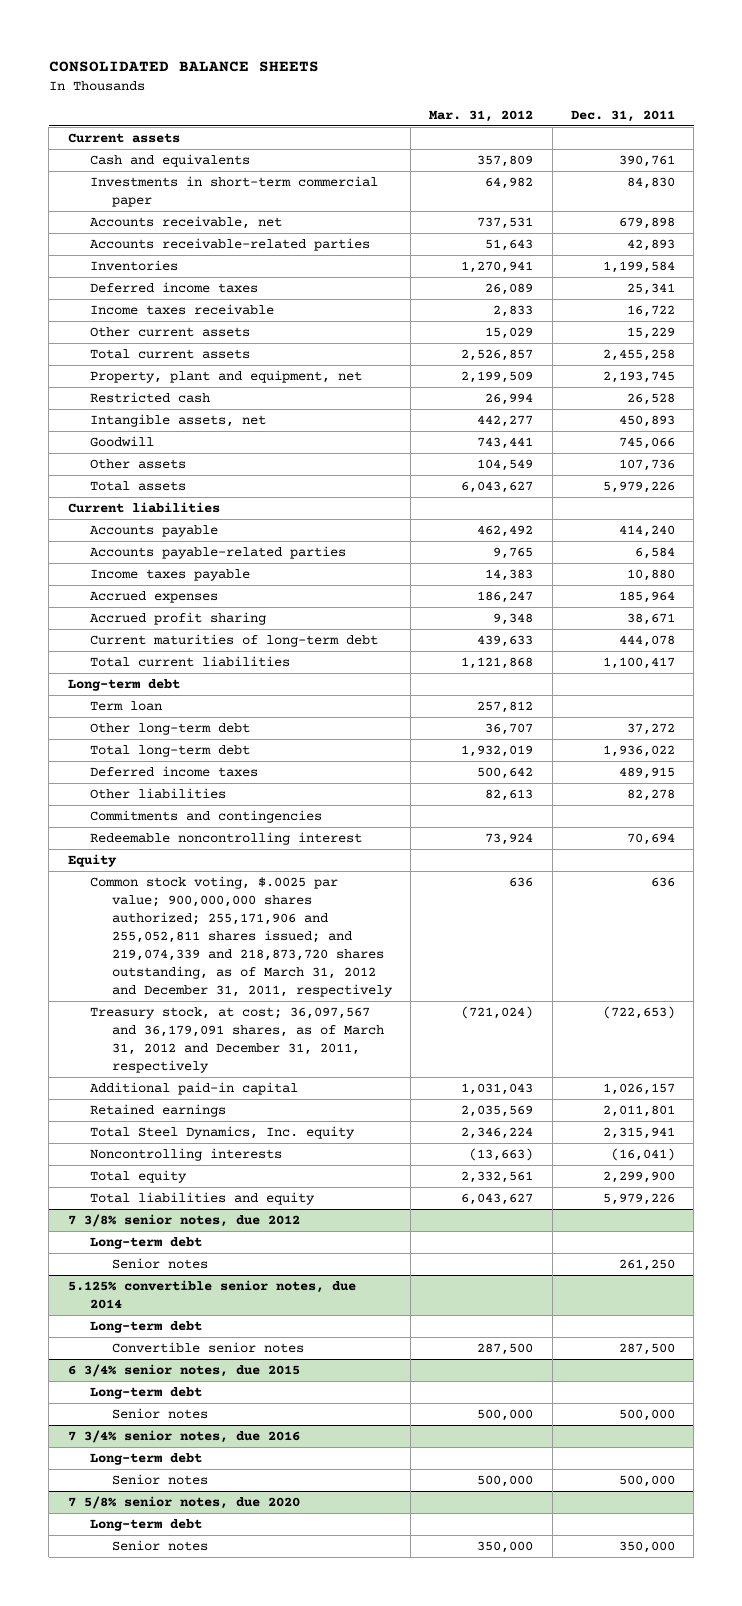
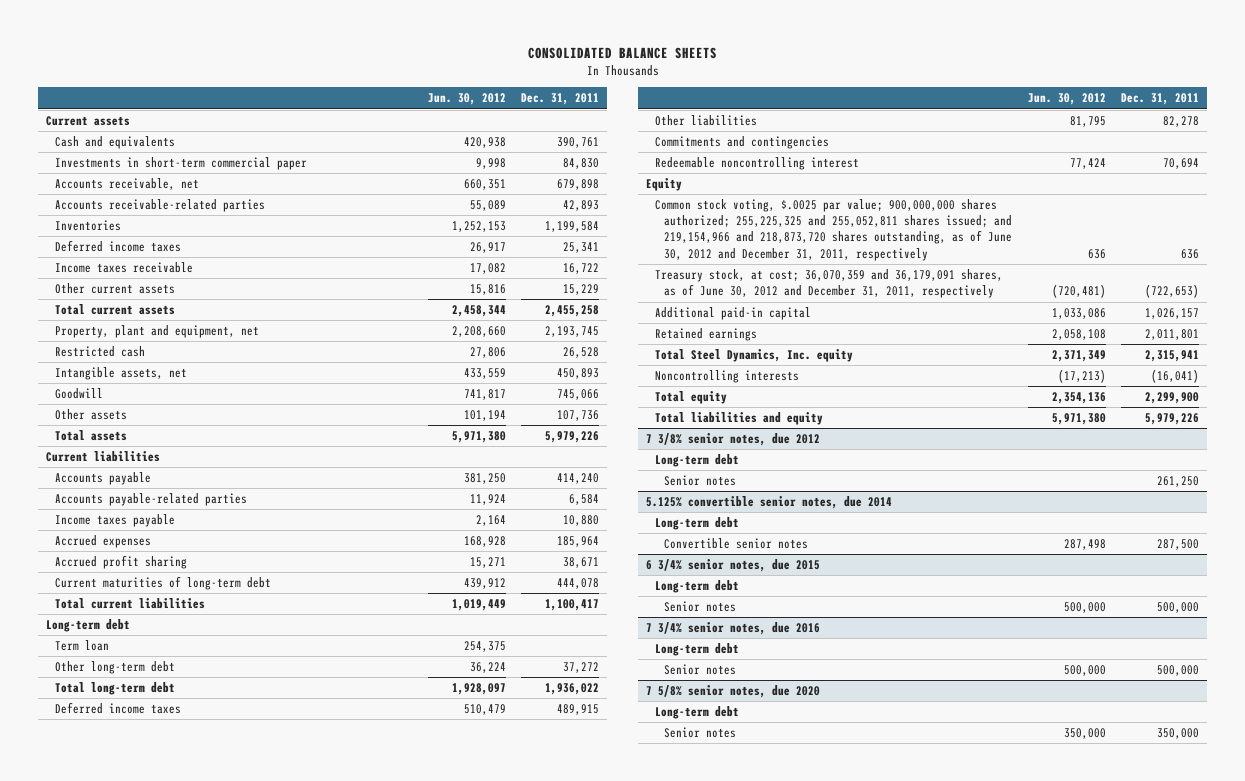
- | Mar. 31, 2012 | Dec. 31, 2011
+ | Jun. 30, 2012 | Dec. 31, 2011
- Common stock voting, $.0025 par value; 900,000,000 shares authorized; 255,171,906 and 255,052,811 shares issued; and 219,074,339 and 218,873,720 shares outstanding, as of March 31, 2012 and December 31, 2011, respectively | 636 | 636
- Treasury stock, at cost; 36,097,567 and 36,179,091 shares, as of March 31, 2012 and December 31, 2011, respectively | (721,024) | (722,653)
+ Common stock voting, $.0025 par value; 900,000,000 shares authorized; 255,225,325 and 255,052,811 shares issued; and 219,154,966 and 218,873,720 shares outstanding, as of June 30, 2012 and December 31, 2011, respectively | 636 | 636
+ Treasury stock, at cost; 36,070,359 and 36,179,091 shares, as of June 30, 2012 and December 31, 2011, respectively | (720,481) | (722,653)

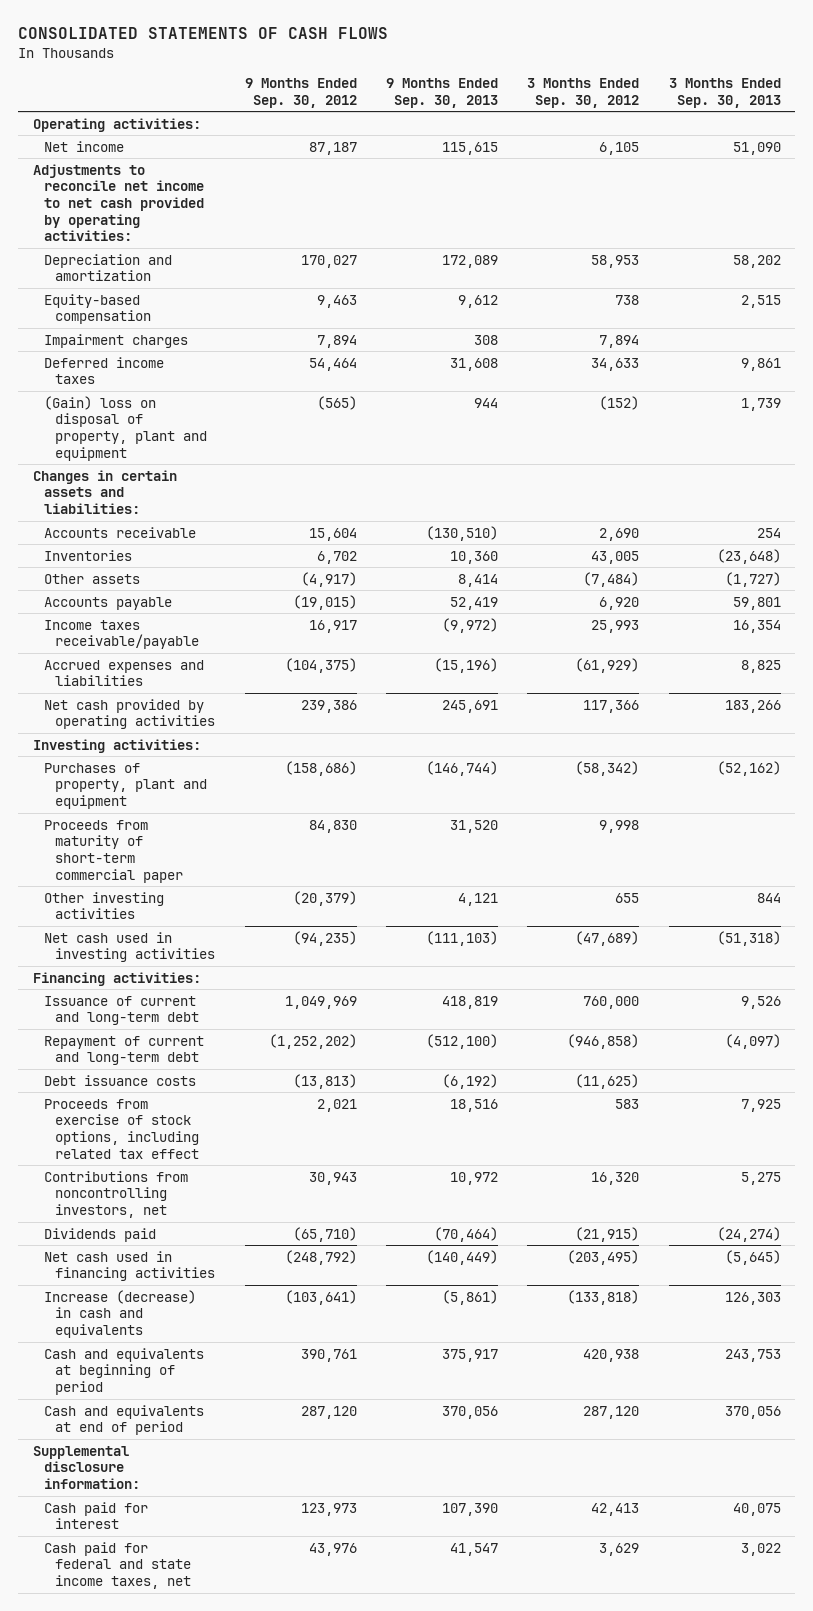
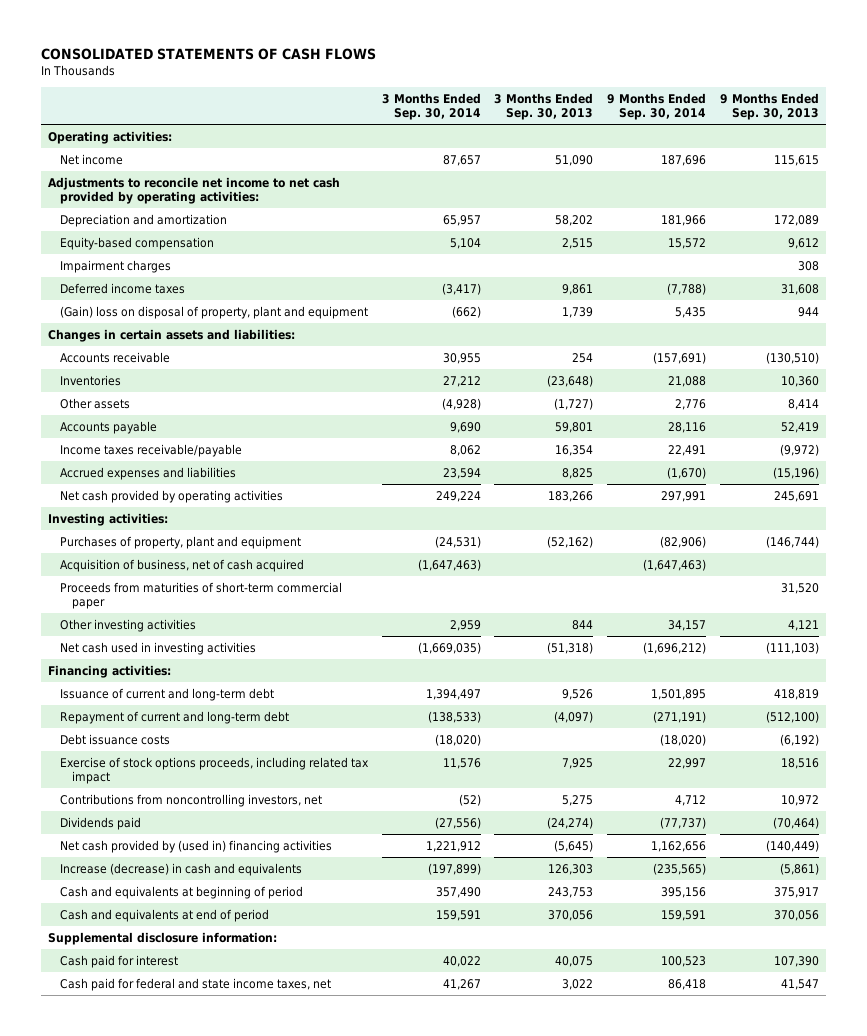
- | 9 Months Ended Sep. 30, 2012 | 9 Months Ended Sep. 30, 2013 | 3 Months Ended Sep. 30, 2012 | 3 Months Ended Sep. 30, 2013
+ | 3 Months Ended Sep. 30, 2014 | 3 Months Ended Sep. 30, 2013 | 9 Months Ended Sep. 30, 2014 | 9 Months Ended Sep. 30, 2013
- Proceeds from maturity of short-term commercial paper | 84,830 | 31,520 | 9,998 |
+ Acquisition of business, net of cash acquired | (1,647,463) | | (1,647,463) |
+ Proceeds from maturities of short-term commercial paper | | | | 31,520
- Proceeds from exercise of stock options, including related tax effect | 2,021 | 18,516 | 583 | 7,925
+ Exercise of stock options proceeds, including related tax impact | 11,576 | 7,925 | 22,997 | 18,516
- Net cash used in financing activities | (248,792) | (140,449) | (203,495) | (5,645)
+ Net cash provided by (used in) financing activities | 1,221,912 | (5,645) | 1,162,656 | (140,449)

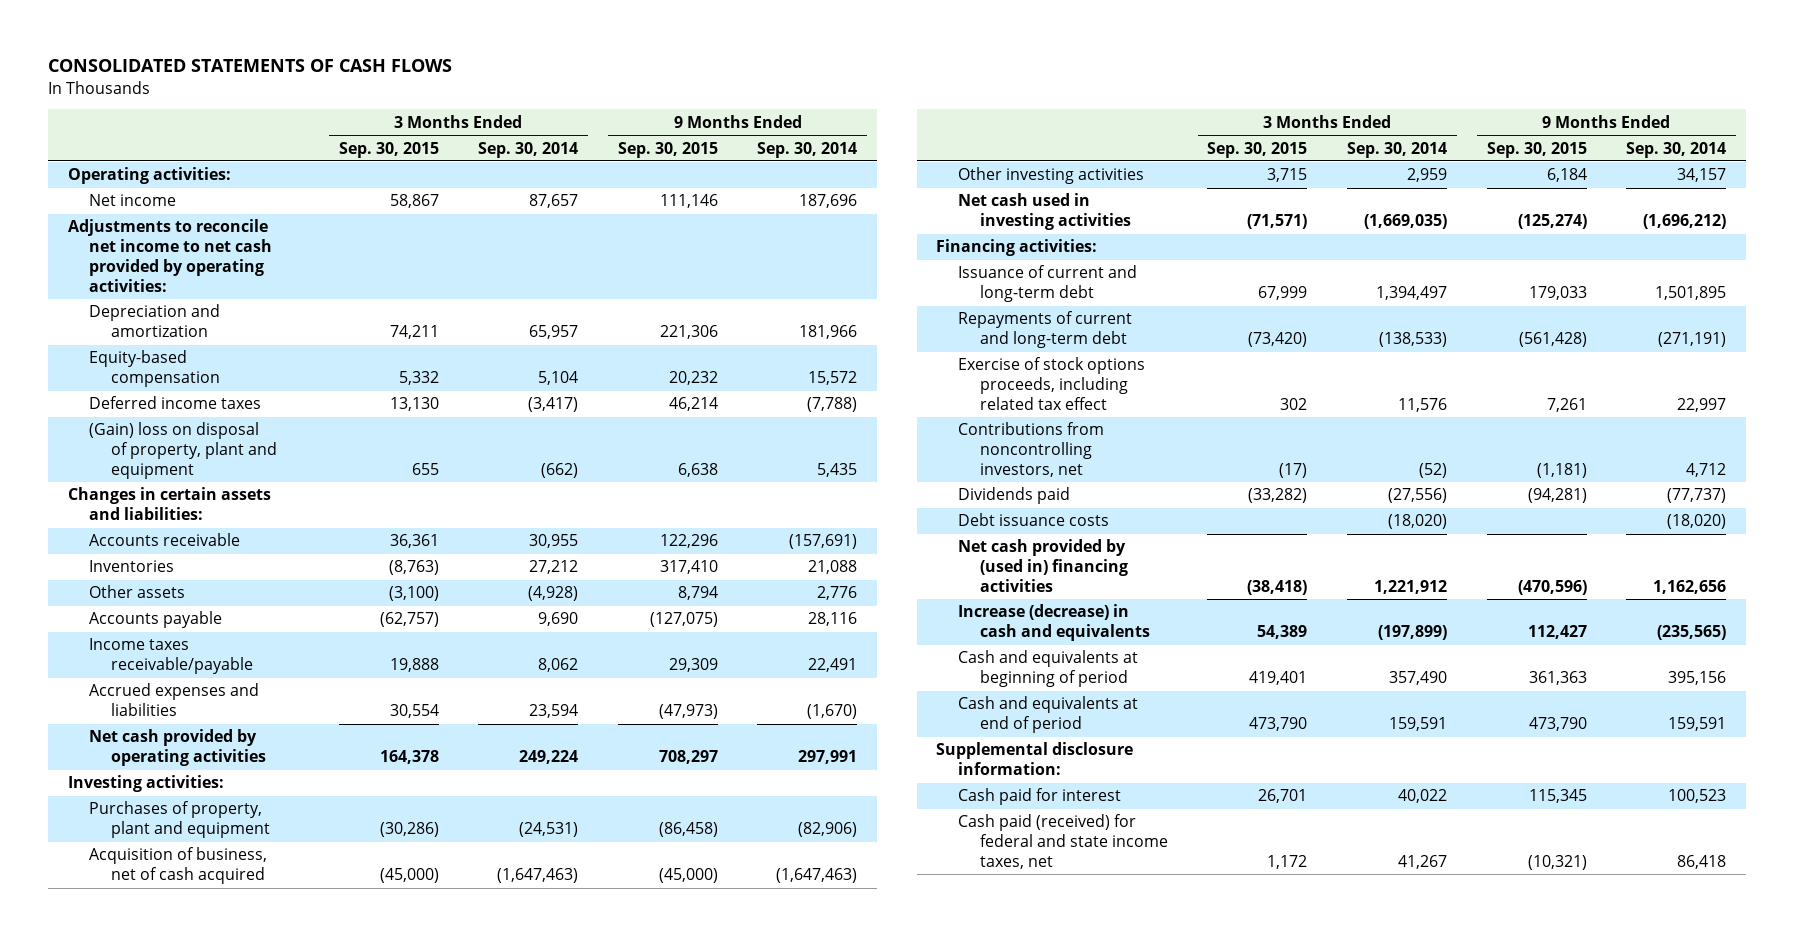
- | 3 Months Ended Sep. 30, 2014 | 3 Months Ended Sep. 30, 2013 | 9 Months Ended Sep. 30, 2014 | 9 Months Ended Sep. 30, 2013
+ | 3 Months Ended Sep. 30, 2015 | 3 Months Ended Sep. 30, 2014 | 9 Months Ended Sep. 30, 2015 | 9 Months Ended Sep. 30, 2014
- Impairment charges | | | | 308
- Proceeds from maturities of short-term commercial paper | | | | 31,520
- Repayment of current and long-term debt | (138,533) | (4,097) | (271,191) | (512,100)
- Exercise of stock options proceeds, including related tax impact | 11,576 | 7,925 | 22,997 | 18,516
+ Repayments of current and long-term debt | (73,420) | (138,533) | (561,428) | (271,191)
+ Exercise of stock options proceeds, including related tax effect | 302 | 11,576 | 7,261 | 22,997
moved down: Debt issuance costs | | (18,020) | | (18,020)
- Cash paid for federal and state income taxes, net | 41,267 | 3,022 | 86,418 | 41,547
+ Cash paid (received) for federal and state income taxes, net | 1,172 | 41,267 | (10,321) | 86,418

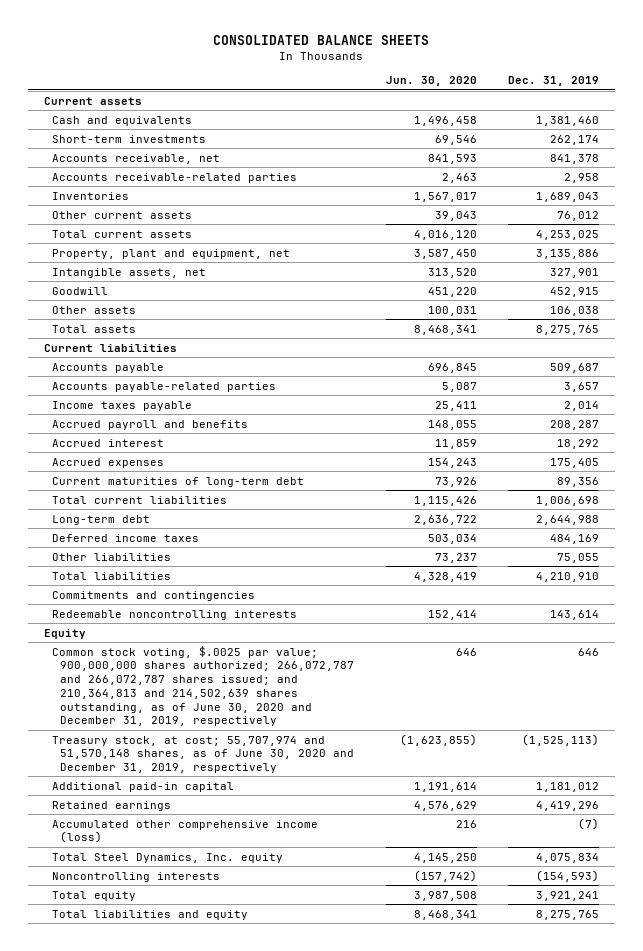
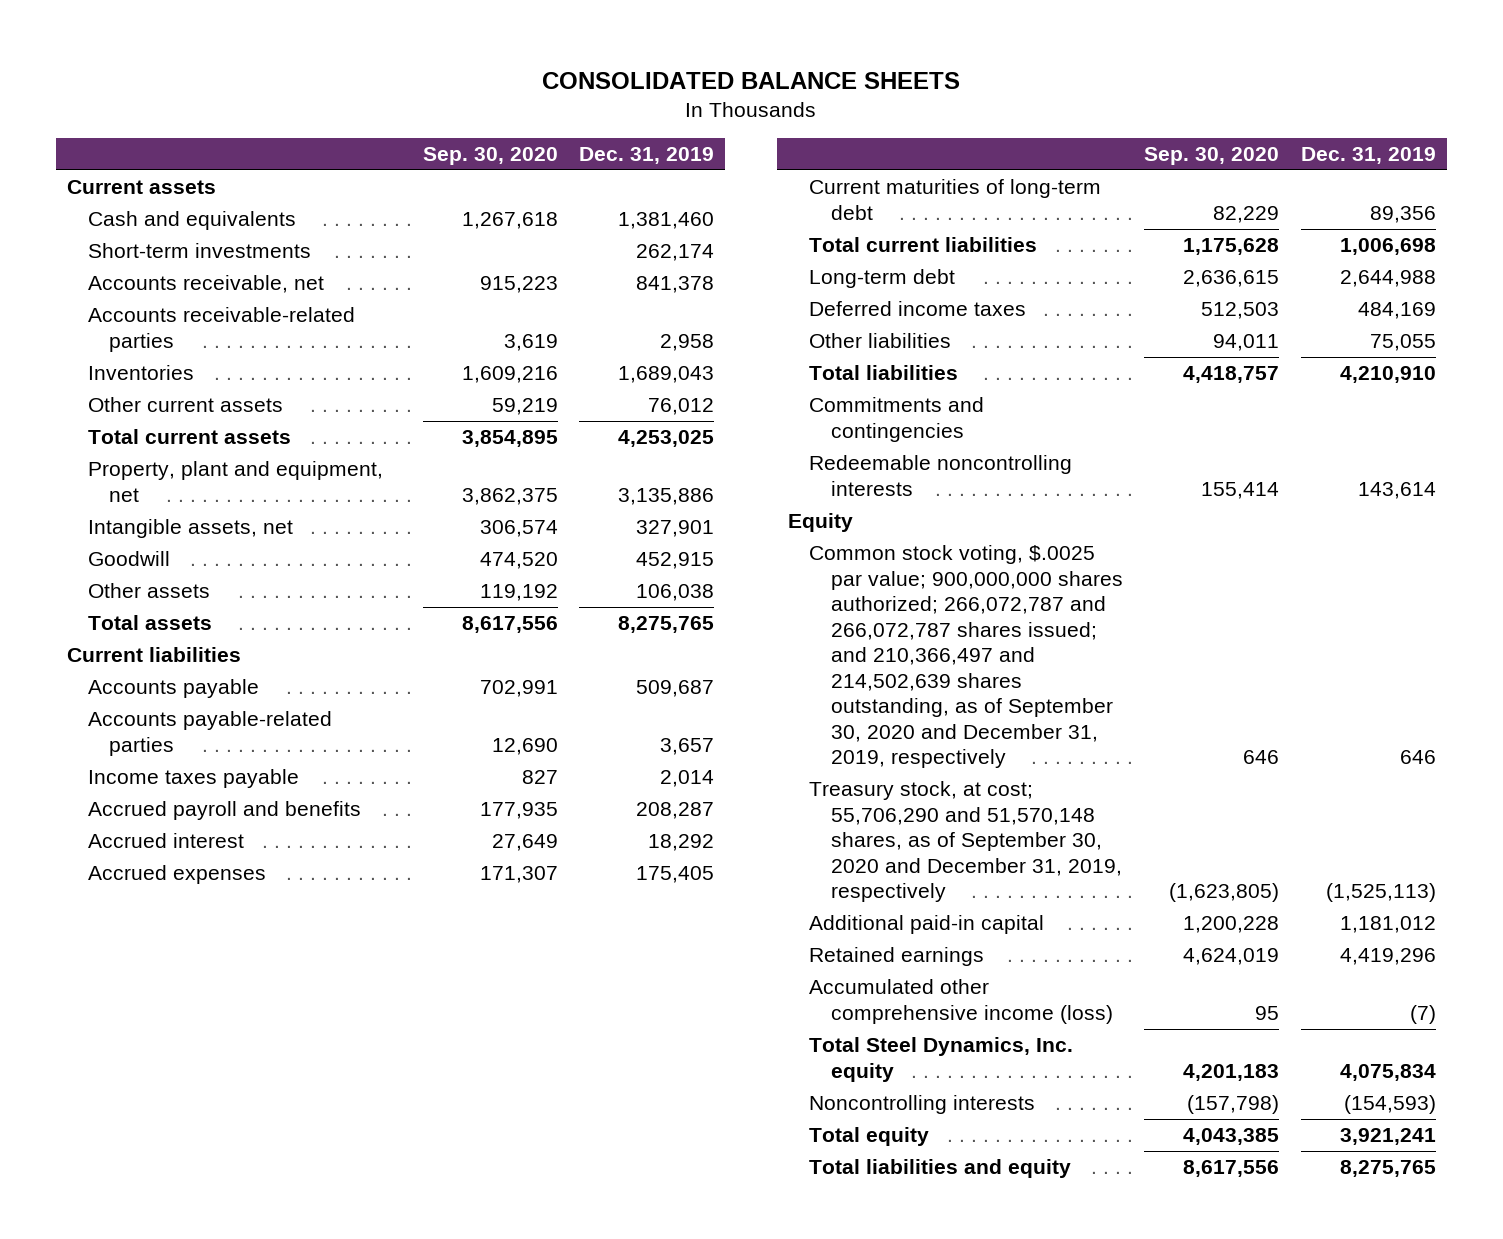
- | Jun. 30, 2020 | Dec. 31, 2019
+ | Sep. 30, 2020 | Dec. 31, 2019
- Common stock voting, $.0025 par value; 900,000,000 shares authorized; 266,072,787 and 266,072,787 shares issued; and 210,364,813 and 214,502,639 shares outstanding, as of June 30, 2020 and December 31, 2019, respectively | 646 | 646
- Treasury stock, at cost; 55,707,974 and 51,570,148 shares, as of June 30, 2020 and December 31, 2019, respectively | (1,623,855) | (1,525,113)
+ Common stock voting, $.0025 par value; 900,000,000 shares authorized; 266,072,787 and 266,072,787 shares issued; and 210,366,497 and 214,502,639 shares outstanding, as of September 30, 2020 and December 31, 2019, respectively | 646 | 646
+ Treasury stock, at cost; 55,706,290 and 51,570,148 shares, as of September 30, 2020 and December 31, 2019, respectively | (1,623,805) | (1,525,113)

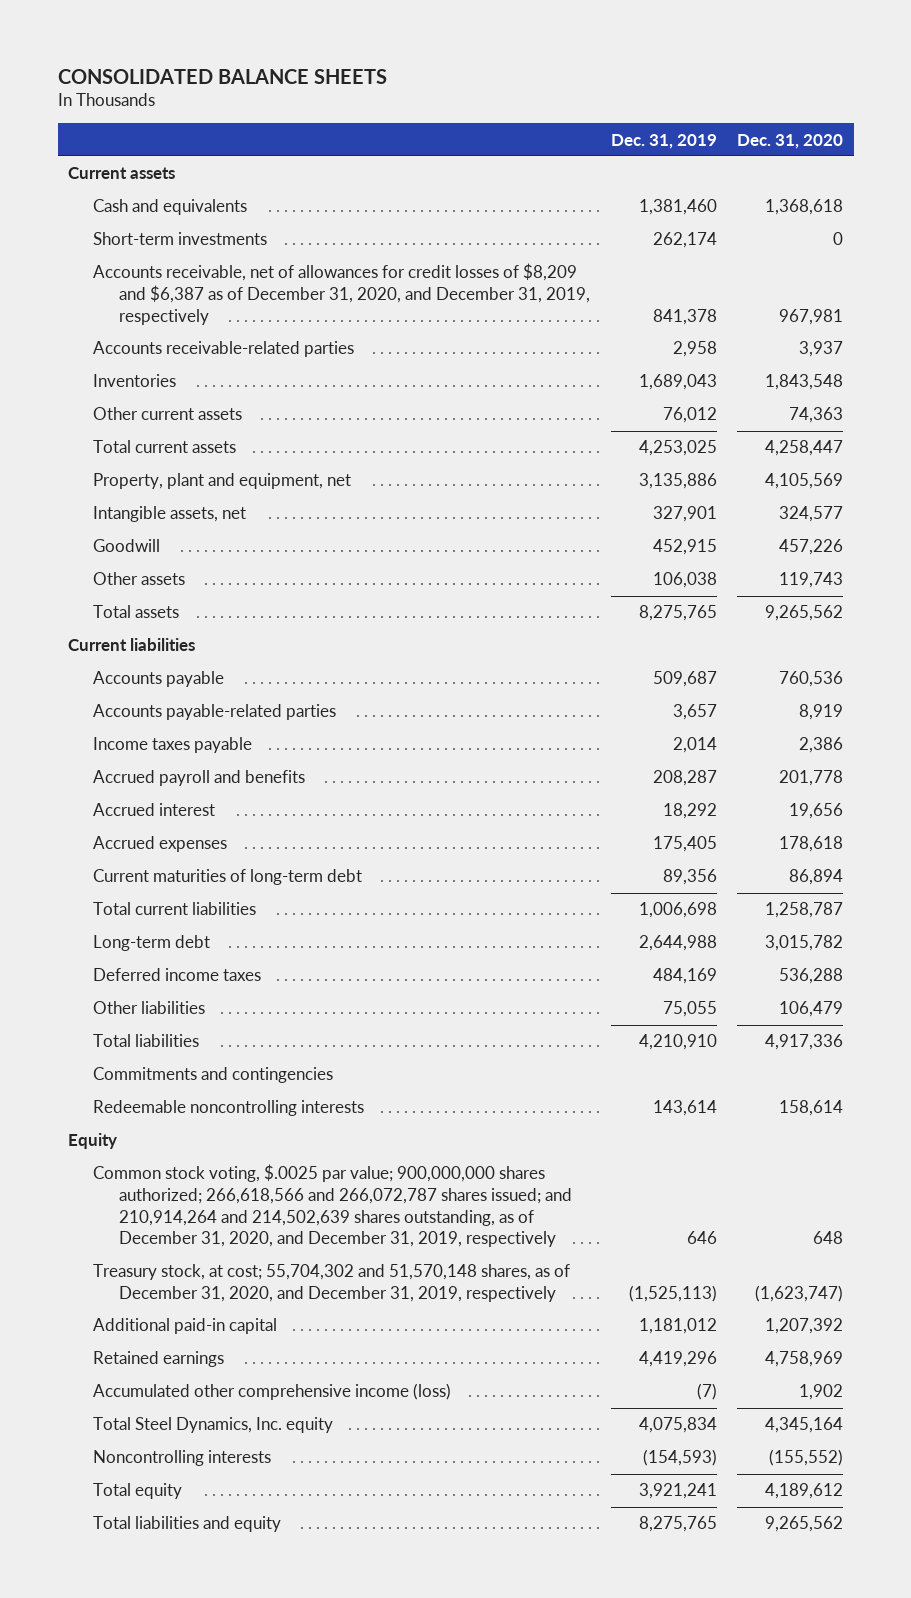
- | Sep. 30, 2020 | Dec. 31, 2019
+ | Dec. 31, 2019 | Dec. 31, 2020
- Accounts receivable, net | 915,223 | 841,378
+ Accounts receivable, net of allowances for credit losses of $8,209 and $6,387 as of December 31, 2020, and December 31, 2019, respectively | 841,378 | 967,981
- Common stock voting, $.0025 par value; 900,000,000 shares authorized; 266,072,787 and 266,072,787 shares issued; and 210,366,497 and 214,502,639 shares outstanding, as of September 30, 2020 and December 31, 2019, respectively | 646 | 646
- Treasury stock, at cost; 55,706,290 and 51,570,148 shares, as of September 30, 2020 and December 31, 2019, respectively | (1,623,805) | (1,525,113)
+ Common stock voting, $.0025 par value; 900,000,000 shares authorized; 266,618,566 and 266,072,787 shares issued; and 210,914,264 and 214,502,639 shares outstanding, as of December 31, 2020, and December 31, 2019, respectively | 646 | 648
+ Treasury stock, at cost; 55,704,302 and 51,570,148 shares, as of December 31, 2020, and December 31, 2019, respectively | (1,525,113) | (1,623,747)

